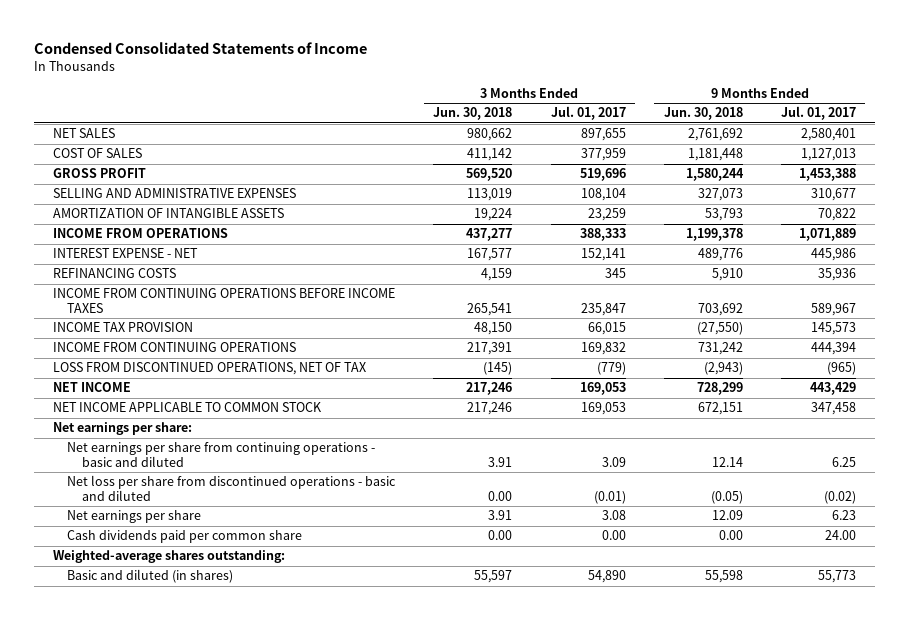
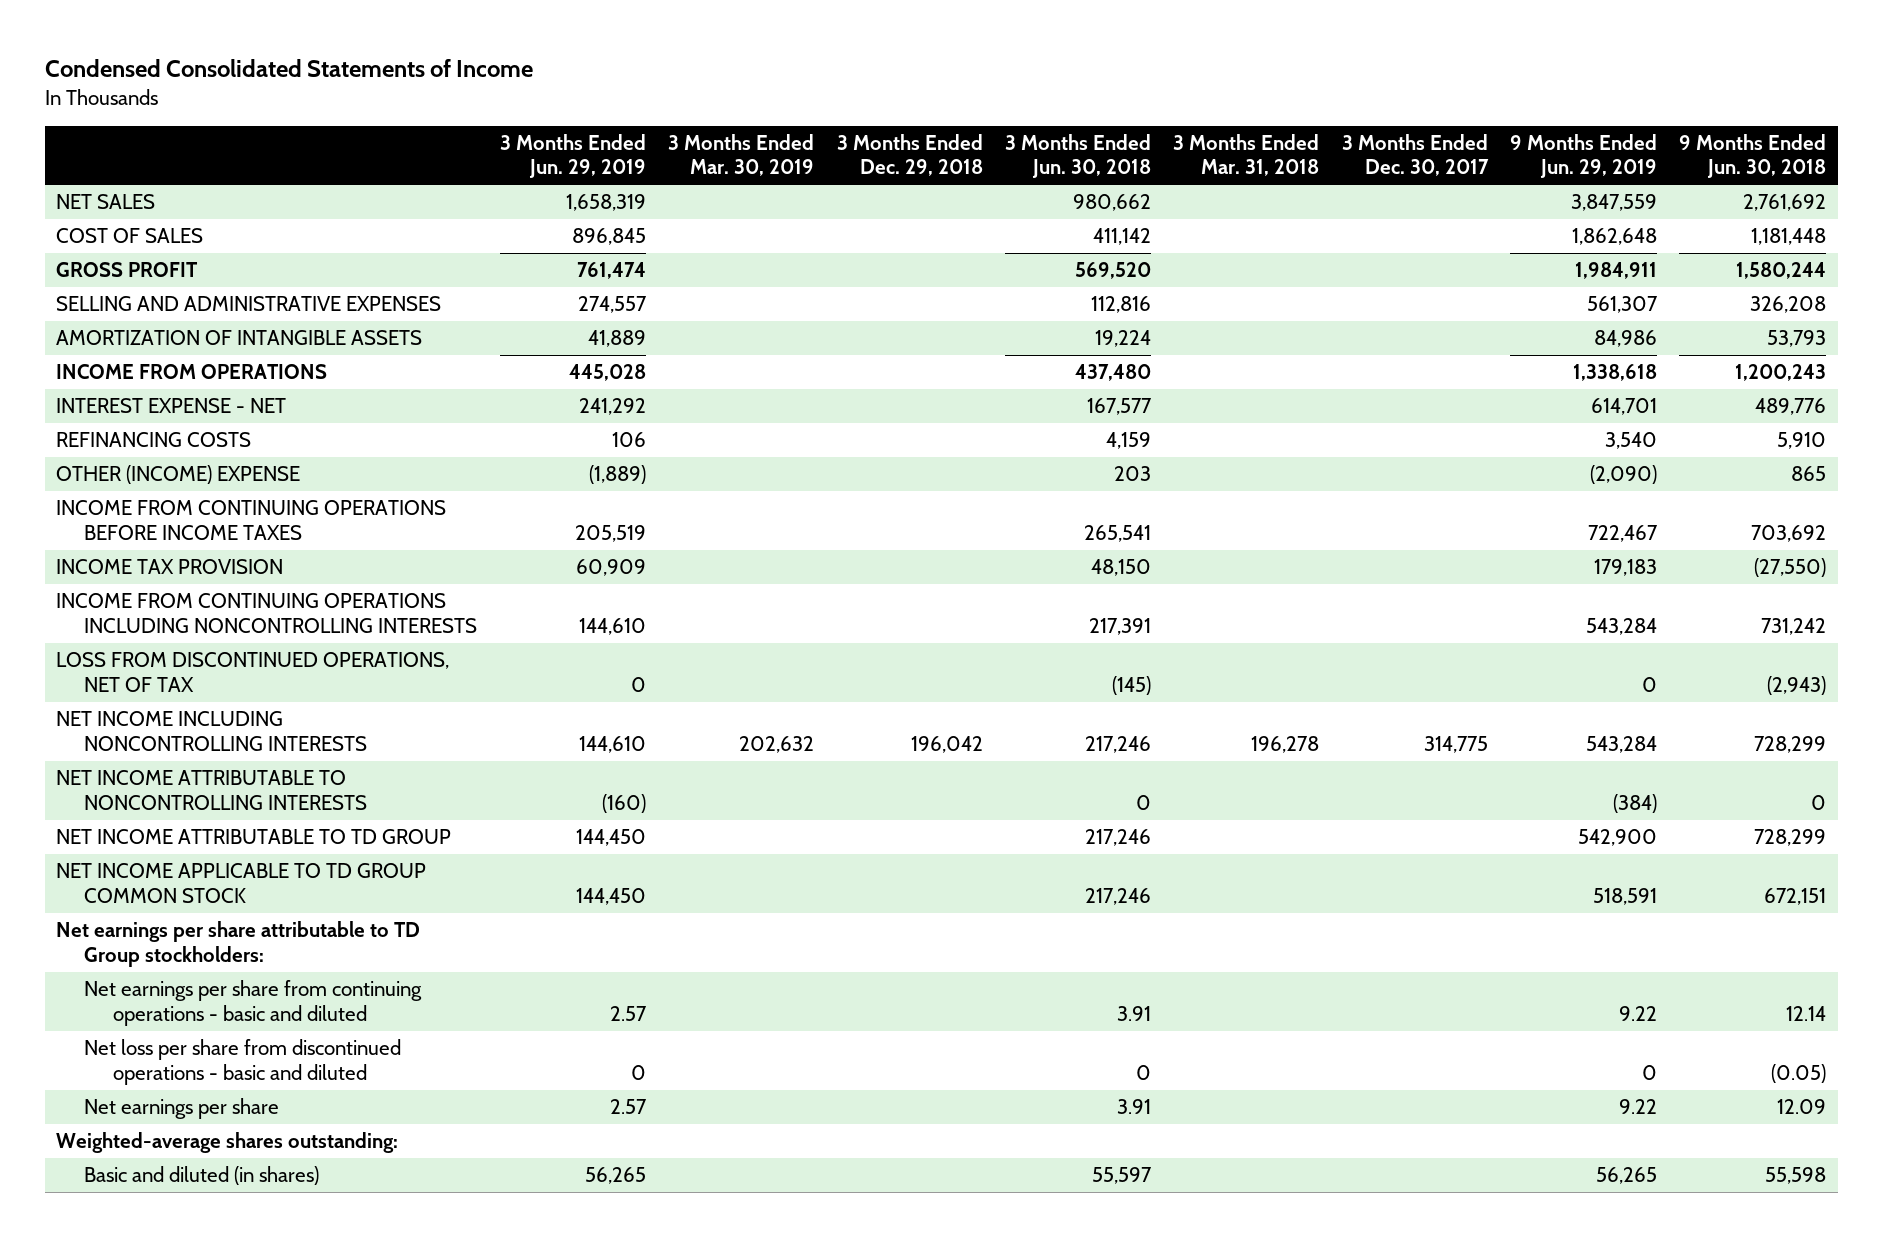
- | 3 Months Ended Jun. 30, 2018 | 3 Months Ended Jul. 01, 2017 | 9 Months Ended Jun. 30, 2018 | 9 Months Ended Jul. 01, 2017
+ | 3 Months Ended Jun. 29, 2019 | 3 Months Ended Mar. 30, 2019 | 3 Months Ended Dec. 29, 2018 | 3 Months Ended Jun. 30, 2018 | 3 Months Ended Mar. 31, 2018 | 3 Months Ended Dec. 30, 2017 | 9 Months Ended Jun. 29, 2019 | 9 Months Ended Jun. 30, 2018
- SELLING AND ADMINISTRATIVE EXPENSES | 113,019 | 108,104 | 327,073 | 310,677
+ SELLING AND ADMINISTRATIVE EXPENSES | 274,557 | | | 112,816 | | | 561,307 | 326,208
- INCOME FROM OPERATIONS | 437,277 | 388,333 | 1,199,378 | 1,071,889
+ INCOME FROM OPERATIONS | 445,028 | | | 437,480 | | | 1,338,618 | 1,200,243
+ OTHER (INCOME) EXPENSE | (1,889) | | | 203 | | | (2,090) | 865
- INCOME FROM CONTINUING OPERATIONS | 217,391 | 169,832 | 731,242 | 444,394
+ INCOME FROM CONTINUING OPERATIONS INCLUDING NONCONTROLLING INTERESTS | 144,610 | | | 217,391 | | | 543,284 | 731,242
- NET INCOME | 217,246 | 169,053 | 728,299 | 443,429
- NET INCOME APPLICABLE TO COMMON STOCK | 217,246 | 169,053 | 672,151 | 347,458
- Net earnings per share:
+ NET INCOME INCLUDING NONCONTROLLING INTERESTS | 144,610 | 202,632 | 196,042 | 217,246 | 196,278 | 314,775 | 543,284 | 728,299
+ NET INCOME ATTRIBUTABLE TO NONCONTROLLING INTERESTS | (160) | | | 0 | | | (384) | 0
+ NET INCOME ATTRIBUTABLE TO TD GROUP | 144,450 | | | 217,246 | | | 542,900 | 728,299
+ NET INCOME APPLICABLE TO TD GROUP COMMON STOCK | 144,450 | | | 217,246 | | | 518,591 | 672,151
+ Net earnings per share attributable to TD Group stockholders:
- Net loss per share from discontinued operations - basic and diluted | 0.00 | (0.01) | (0.05) | (0.02)
+ Net loss per share from discontinued operations - basic and diluted | 0 | | | 0 | | | 0 | (0.05)
- Cash dividends paid per common share | 0.00 | 0.00 | 0.00 | 24.00

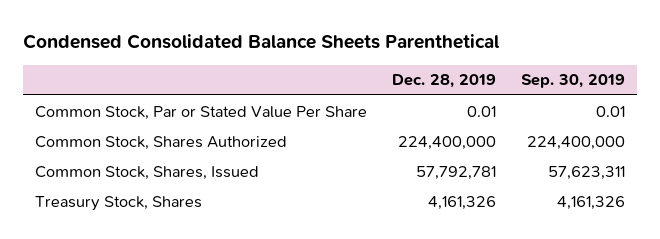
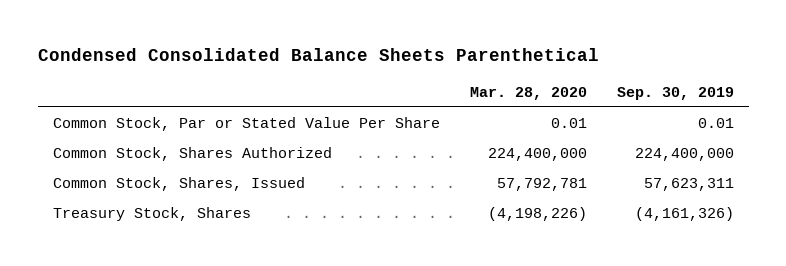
- | Dec. 28, 2019 | Sep. 30, 2019
+ | Mar. 28, 2020 | Sep. 30, 2019
- Treasury Stock, Shares | 4,161,326 | 4,161,326
+ Treasury Stock, Shares | (4,198,226) | (4,161,326)

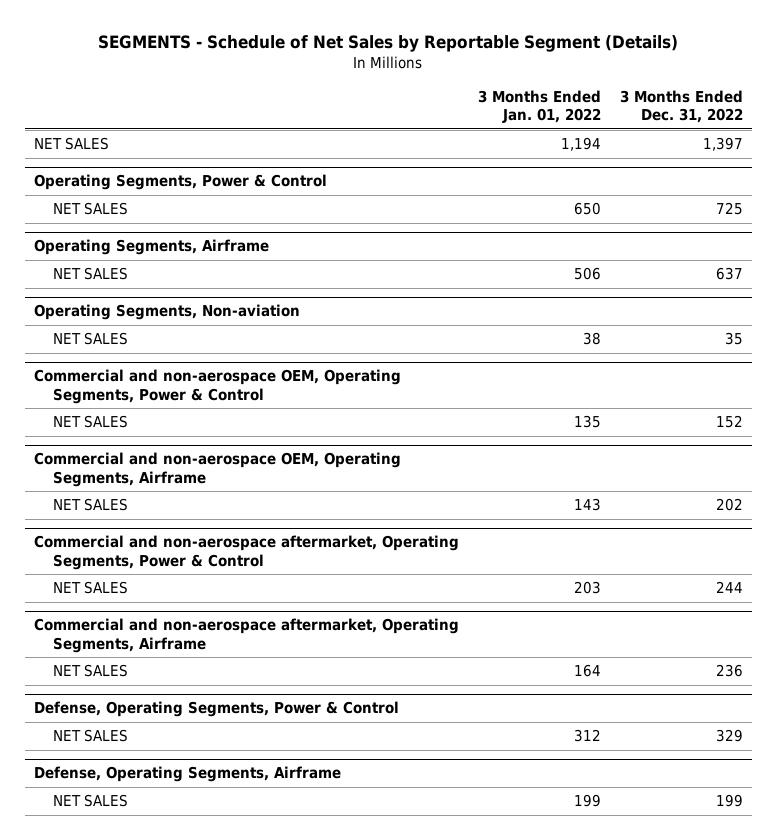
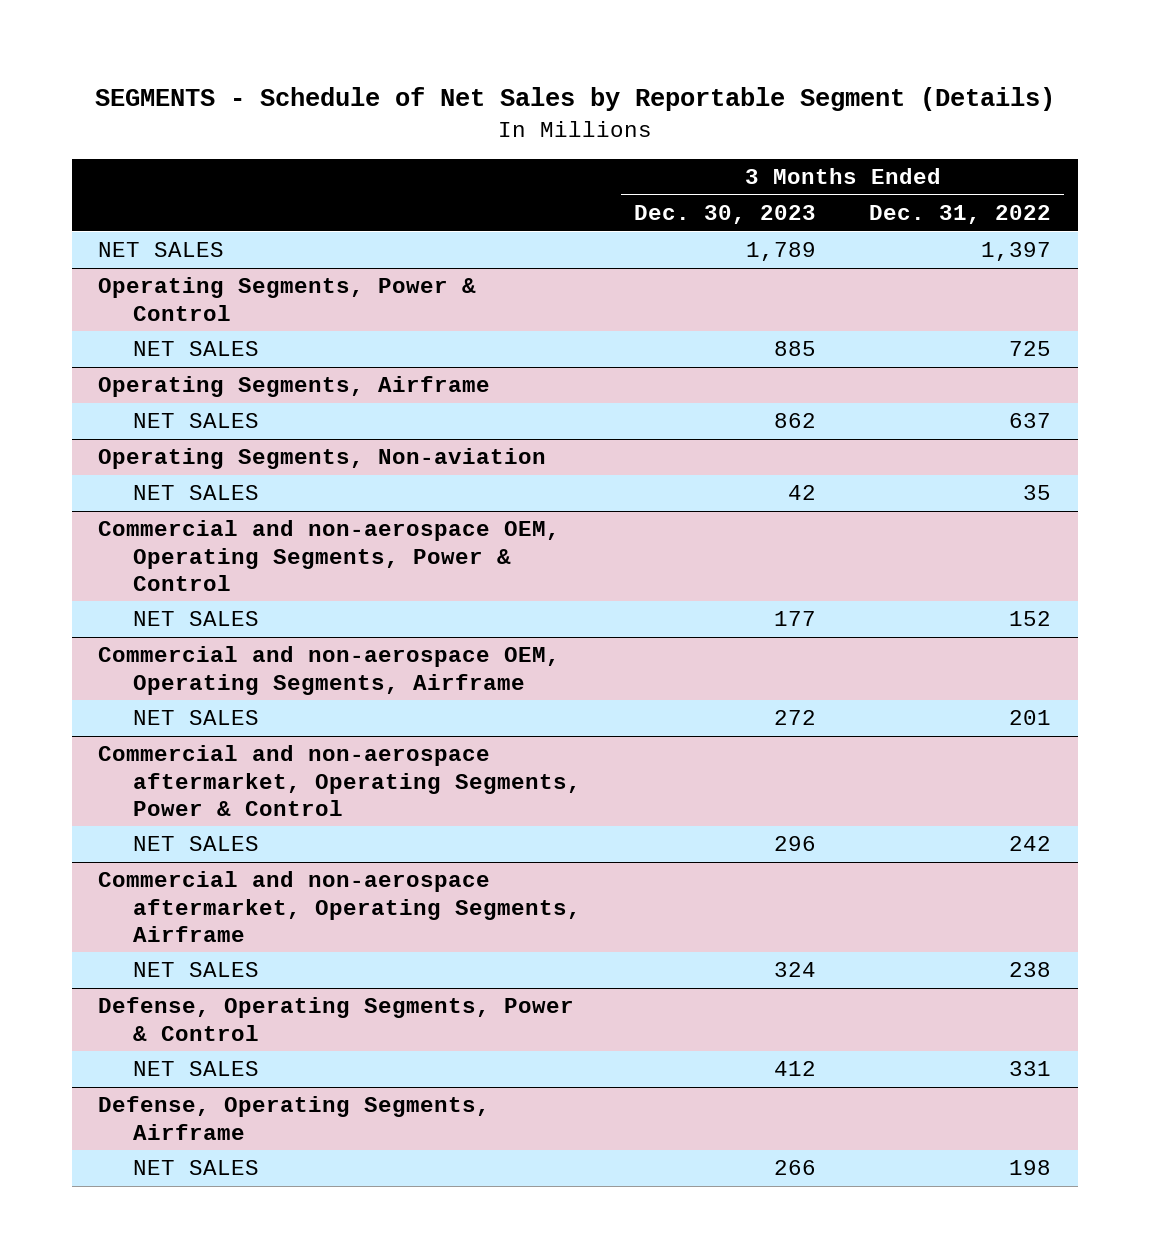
- | 3 Months Ended Jan. 01, 2022 | 3 Months Ended Dec. 31, 2022
+ | 3 Months Ended Dec. 30, 2023 | 3 Months Ended Dec. 31, 2022
@ Commercial and non-aerospace OEM, Operating Segments, Airframe
- NET SALES | 143 | 202
+ NET SALES | 272 | 201
@ Commercial and non-aerospace aftermarket, Operating Segments, Power & Control
- NET SALES | 203 | 244
+ NET SALES | 296 | 242
@ Commercial and non-aerospace aftermarket, Operating Segments, Airframe
- NET SALES | 164 | 236
+ NET SALES | 324 | 238
@ Defense, Operating Segments, Power & Control
- NET SALES | 312 | 329
+ NET SALES | 412 | 331
@ Defense, Operating Segments, Airframe
- NET SALES | 199 | 199
+ NET SALES | 266 | 198

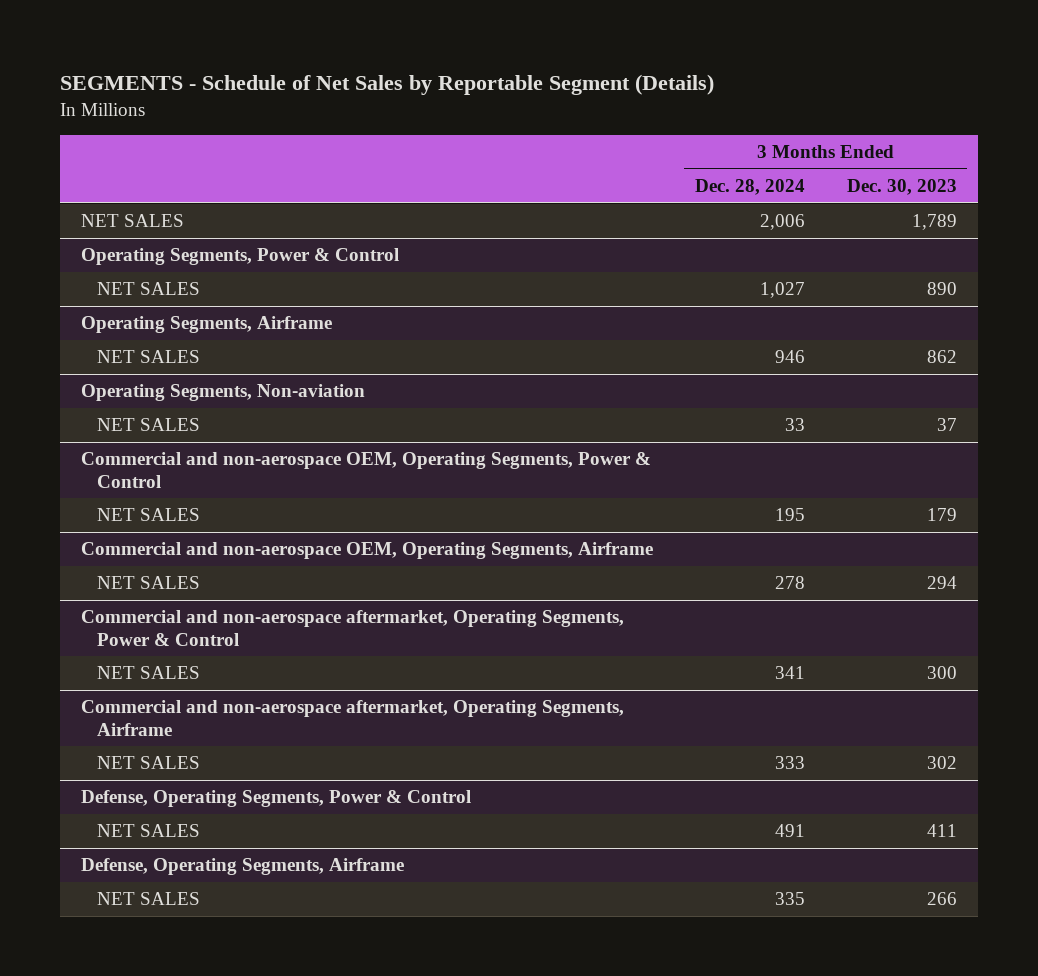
- | 3 Months Ended Dec. 30, 2023 | 3 Months Ended Dec. 31, 2022
+ | 3 Months Ended Dec. 28, 2024 | 3 Months Ended Dec. 30, 2023
@ Operating Segments, Power & Control
- NET SALES | 885 | 725
+ NET SALES | 1,027 | 890
@ Operating Segments, Non-aviation
- NET SALES | 42 | 35
+ NET SALES | 33 | 37
@ Commercial and non-aerospace OEM, Operating Segments, Power & Control
- NET SALES | 177 | 152
+ NET SALES | 195 | 179
@ Commercial and non-aerospace OEM, Operating Segments, Airframe
- NET SALES | 272 | 201
+ NET SALES | 278 | 294
@ Commercial and non-aerospace aftermarket, Operating Segments, Power & Control
- NET SALES | 296 | 242
+ NET SALES | 341 | 300
@ Commercial and non-aerospace aftermarket, Operating Segments, Airframe
- NET SALES | 324 | 238
+ NET SALES | 333 | 302
@ Defense, Operating Segments, Power & Control
- NET SALES | 412 | 331
+ NET SALES | 491 | 411

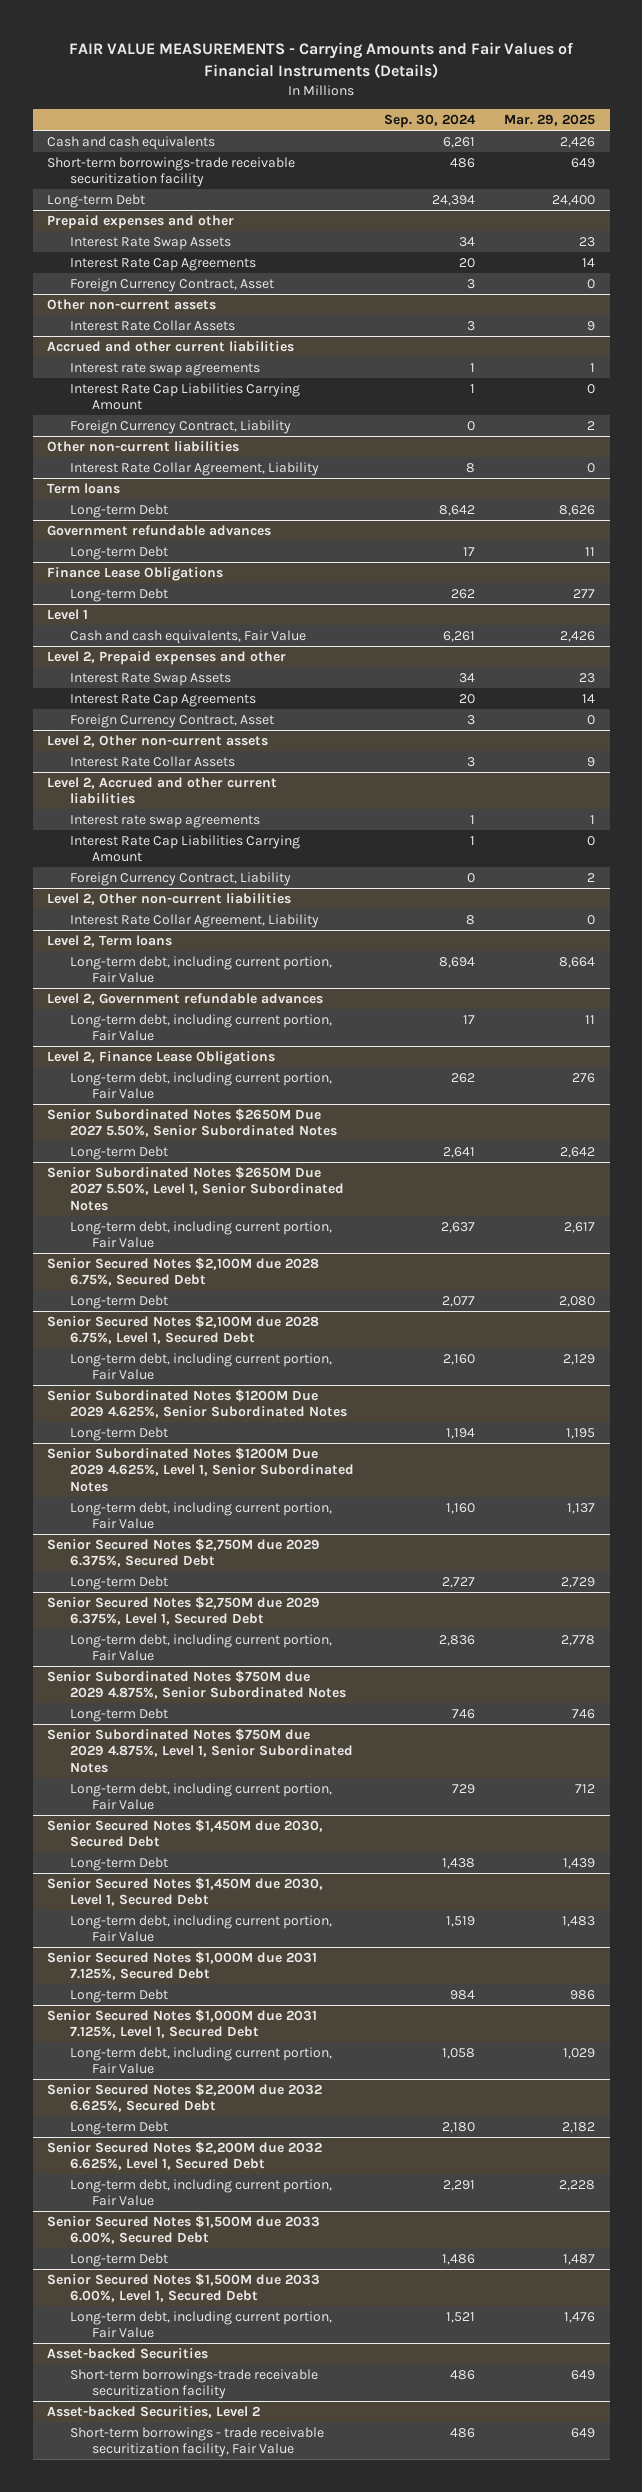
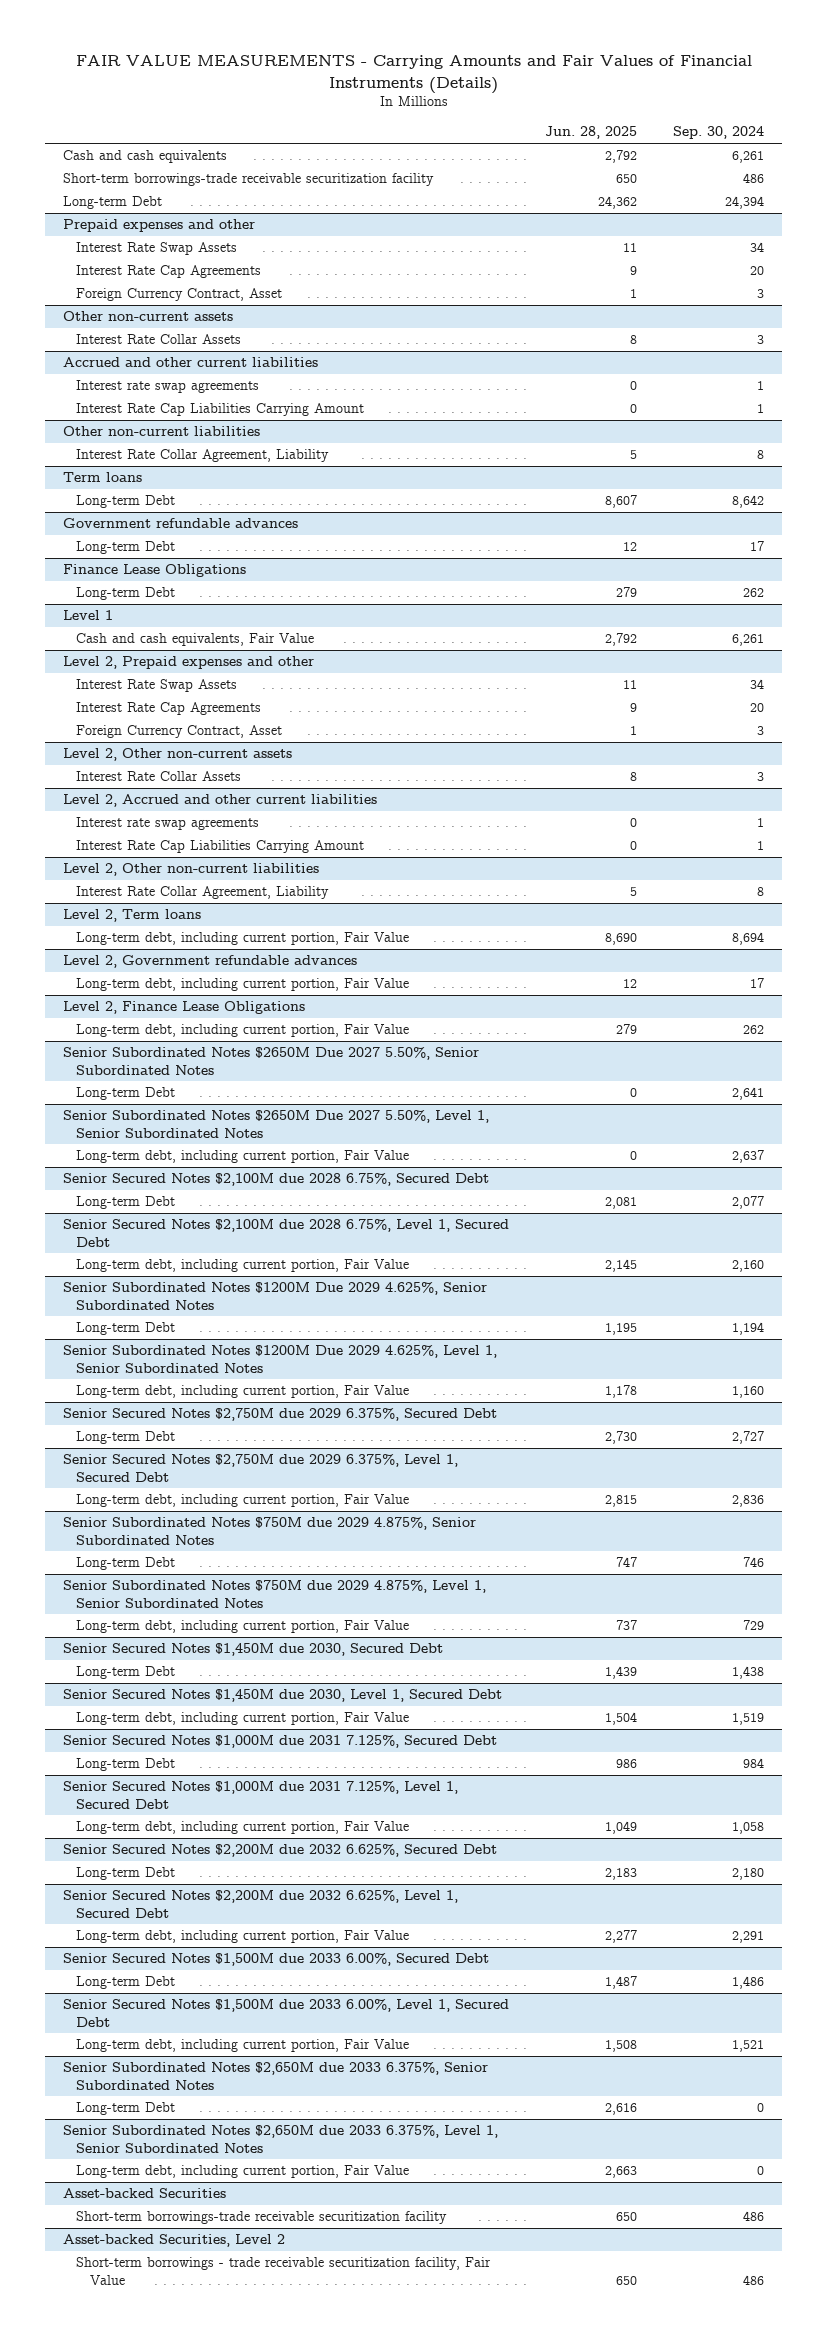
- | Sep. 30, 2024 | Mar. 29, 2025
+ | Jun. 28, 2025 | Sep. 30, 2024
@ Accrued and other current liabilities
- Foreign Currency Contract, Liability | 0 | 2
@ Level 2, Accrued and other current liabilities
- Foreign Currency Contract, Liability | 0 | 2
+ Senior Subordinated Notes $2,650M due 2033 6.375%, Senior Subordinated Notes
+ Long-term Debt | 2,616 | 0
+ Senior Subordinated Notes $2,650M due 2033 6.375%, Level 1, Senior Subordinated Notes
+ Long-term debt, including current portion, Fair Value | 2,663 | 0

